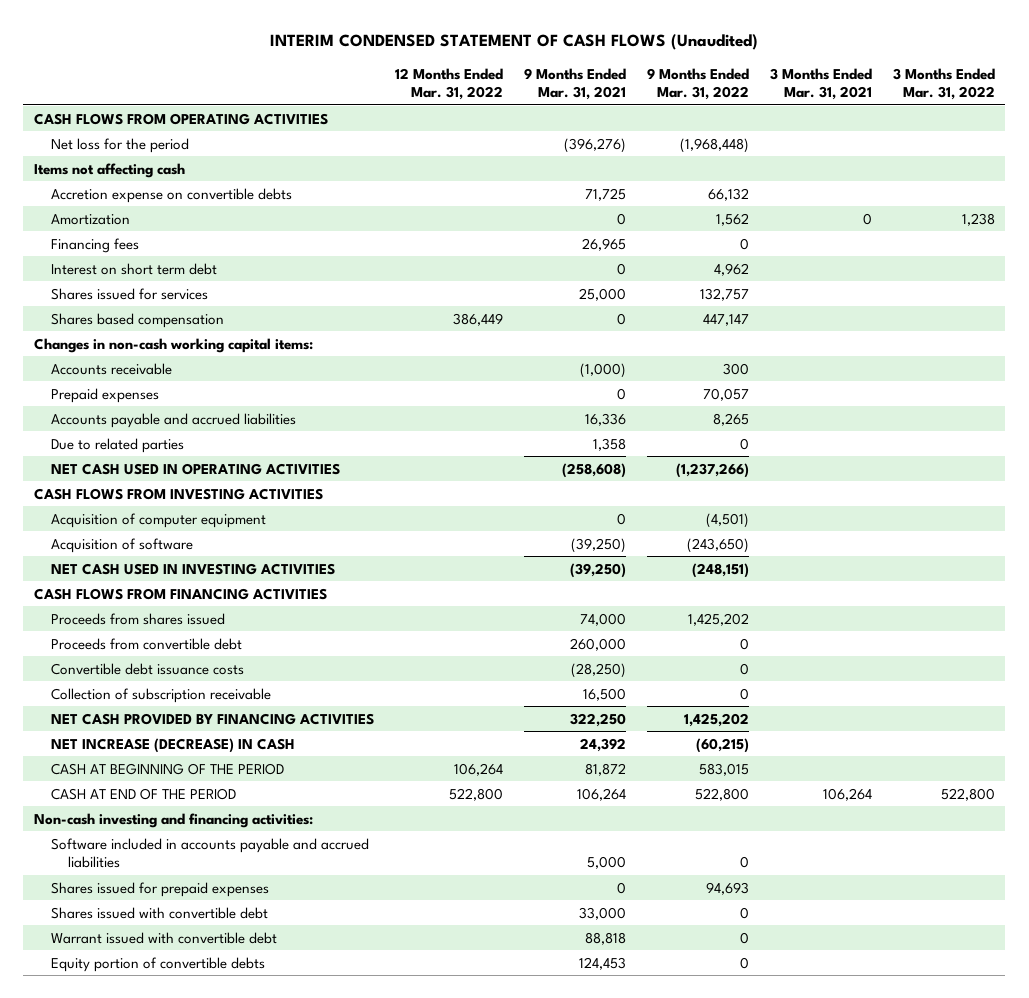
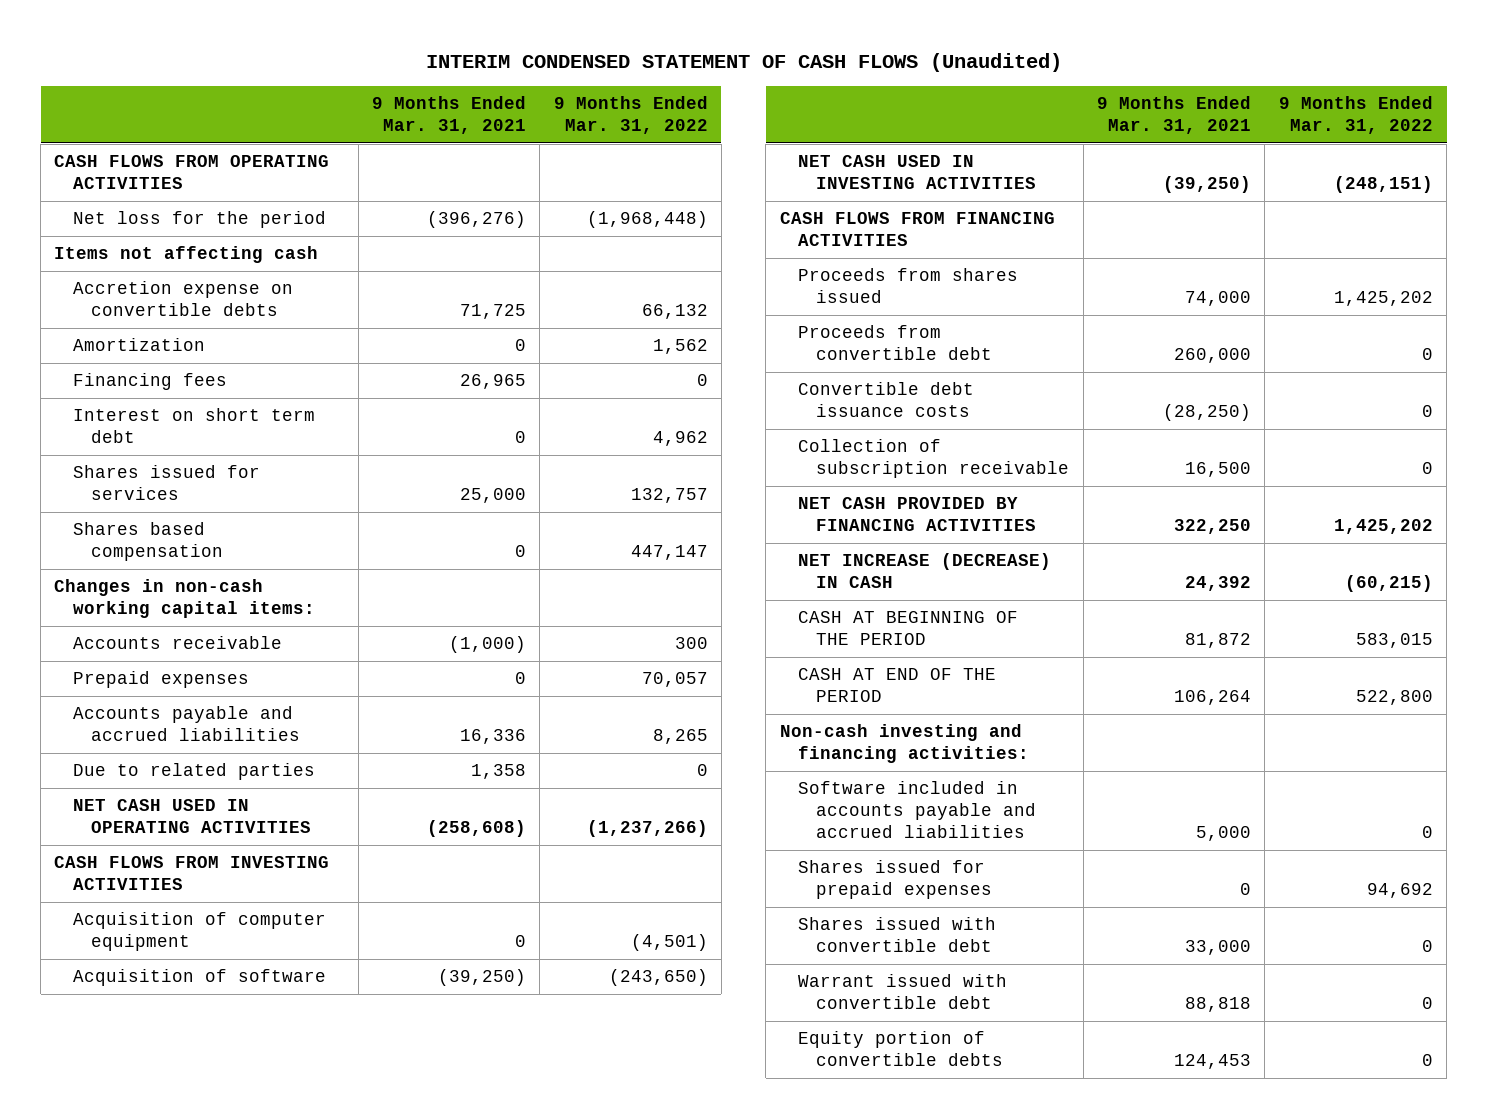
- | 12 Months Ended Mar. 31, 2022 | 9 Months Ended Mar. 31, 2021 | 9 Months Ended Mar. 31, 2022 | 3 Months Ended Mar. 31, 2021 | 3 Months Ended Mar. 31, 2022
+ | 9 Months Ended Mar. 31, 2021 | 9 Months Ended Mar. 31, 2022
- Shares issued for prepaid expenses | | 0 | 94,693 | |
+ Shares issued for prepaid expenses | 0 | 94,692

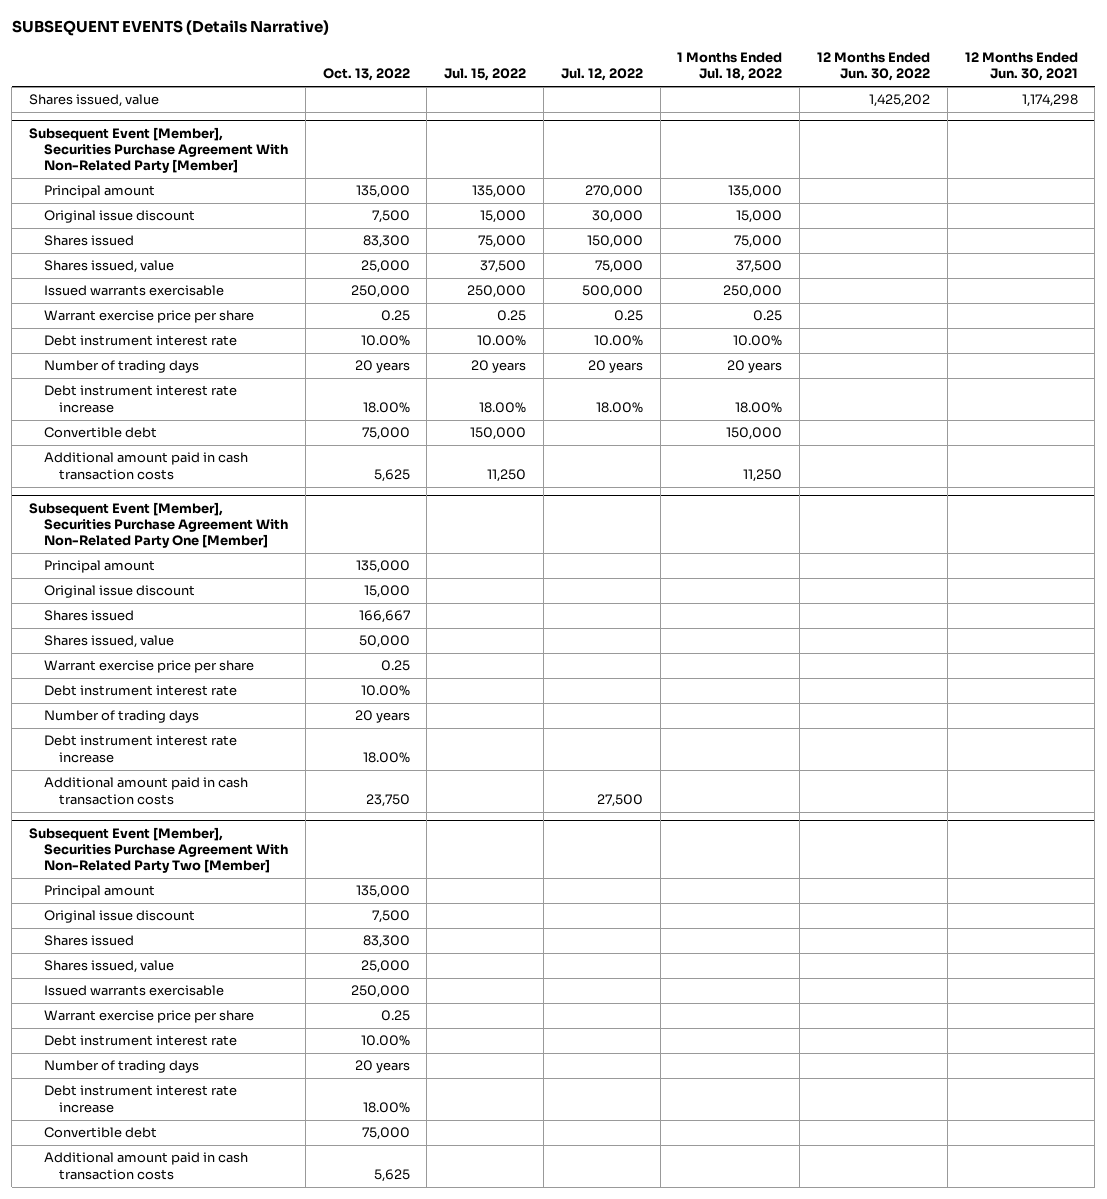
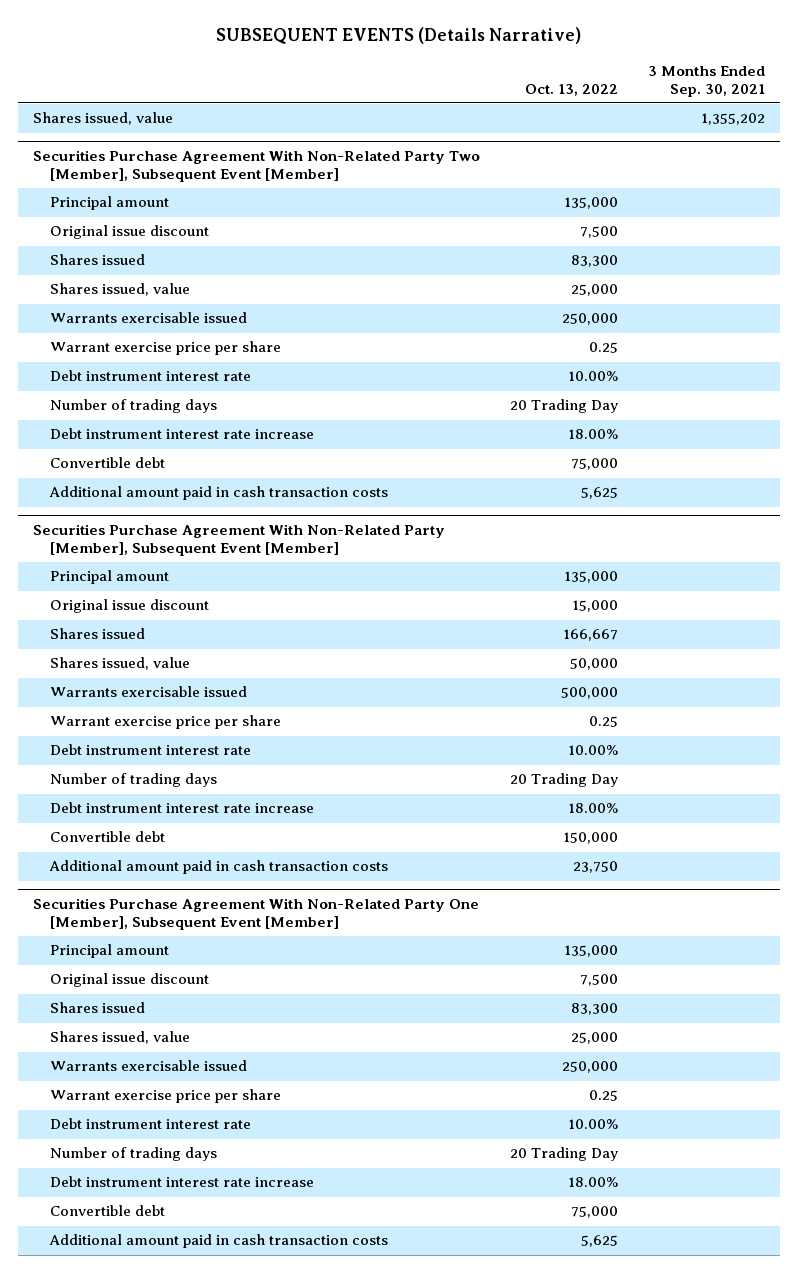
- | Oct. 13, 2022 | Jul. 15, 2022 | Jul. 12, 2022 | 1 Months Ended Jul. 18, 2022 | 12 Months Ended Jun. 30, 2022 | 12 Months Ended Jun. 30, 2021
+ | Oct. 13, 2022 | 3 Months Ended Sep. 30, 2021
- Subsequent Event [Member], Securities Purchase Agreement With Non-Related Party [Member]
+ Securities Purchase Agreement With Non-Related Party Two [Member], Subsequent Event [Member]
- Issued warrants exercisable | 250,000 | 250,000 | 500,000 | 250,000 | |
+ Warrants exercisable issued | 250,000 |
- Number of trading days | 20 years | 20 years | 20 years | 20 years | |
+ Number of trading days | 20 Trading Day |
- Subsequent Event [Member], Securities Purchase Agreement With Non-Related Party One [Member]
+ Securities Purchase Agreement With Non-Related Party [Member], Subsequent Event [Member]
+ Warrants exercisable issued | 500,000 |
- Number of trading days | 20 years | | | | |
+ Number of trading days | 20 Trading Day |
+ Convertible debt | 150,000 |
- Subsequent Event [Member], Securities Purchase Agreement With Non-Related Party Two [Member]
+ Securities Purchase Agreement With Non-Related Party One [Member], Subsequent Event [Member]
- Issued warrants exercisable | 250,000 | | | | |
+ Warrants exercisable issued | 250,000 |
- Number of trading days | 20 years | | | | |
+ Number of trading days | 20 Trading Day |

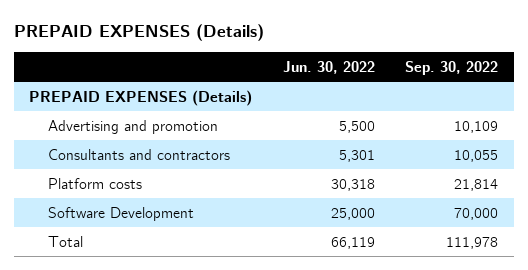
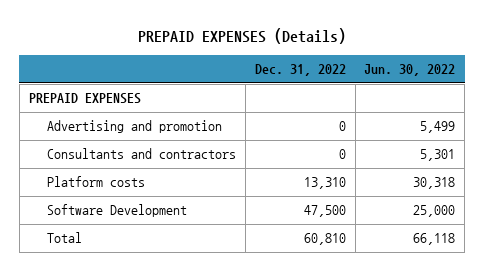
- | Jun. 30, 2022 | Sep. 30, 2022
+ | Dec. 31, 2022 | Jun. 30, 2022
- PREPAID EXPENSES (Details)
- Advertising and promotion | 5,500 | 10,109
+ PREPAID EXPENSES
+ Advertising and promotion | 0 | 5,499
- Total | 66,119 | 111,978
+ Total | 60,810 | 66,118

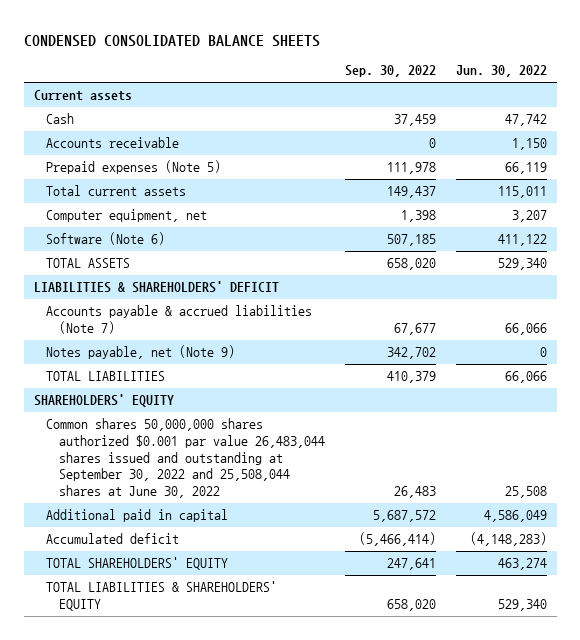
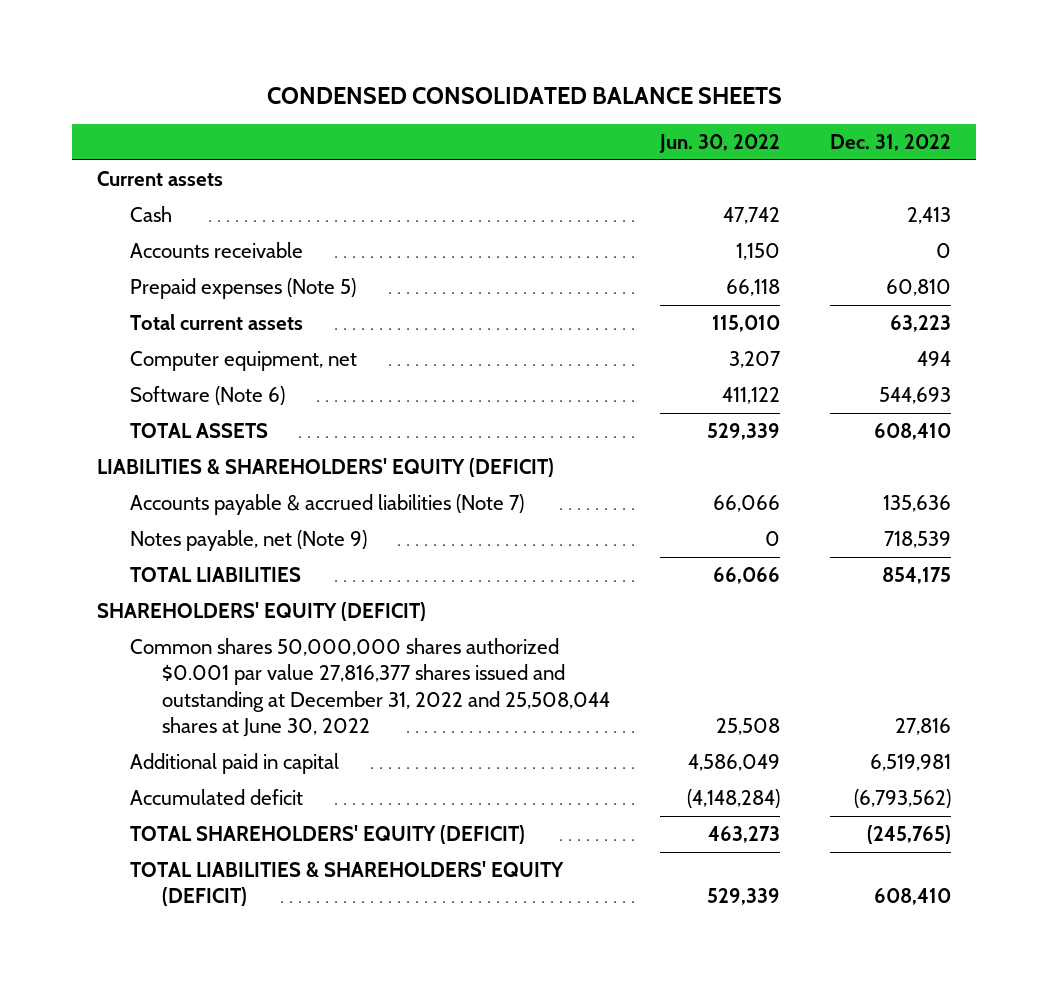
- | Sep. 30, 2022 | Jun. 30, 2022
+ | Jun. 30, 2022 | Dec. 31, 2022
- Prepaid expenses (Note 5) | 111,978 | 66,119
- Total current assets | 149,437 | 115,011
+ Prepaid expenses (Note 5) | 66,118 | 60,810
+ Total current assets | 115,010 | 63,223
- TOTAL ASSETS | 658,020 | 529,340
- LIABILITIES & SHAREHOLDERS' DEFICIT
+ TOTAL ASSETS | 529,339 | 608,410
+ LIABILITIES & SHAREHOLDERS' EQUITY (DEFICIT)
- SHAREHOLDERS' EQUITY
- Common shares 50,000,000 shares authorized $0.001 par value 26,483,044 shares issued and outstanding at September 30, 2022 and 25,508,044 shares at June 30, 2022 | 26,483 | 25,508
+ SHAREHOLDERS' EQUITY (DEFICIT)
+ Common shares 50,000,000 shares authorized $0.001 par value 27,816,377 shares issued and outstanding at December 31, 2022 and 25,508,044 shares at June 30, 2022 | 25,508 | 27,816
- Accumulated deficit | (5,466,414) | (4,148,283)
- TOTAL SHAREHOLDERS' EQUITY | 247,641 | 463,274
- TOTAL LIABILITIES & SHAREHOLDERS' EQUITY | 658,020 | 529,340
+ Accumulated deficit | (4,148,284) | (6,793,562)
+ TOTAL SHAREHOLDERS' EQUITY (DEFICIT) | 463,273 | (245,765)
+ TOTAL LIABILITIES & SHAREHOLDERS' EQUITY (DEFICIT) | 529,339 | 608,410

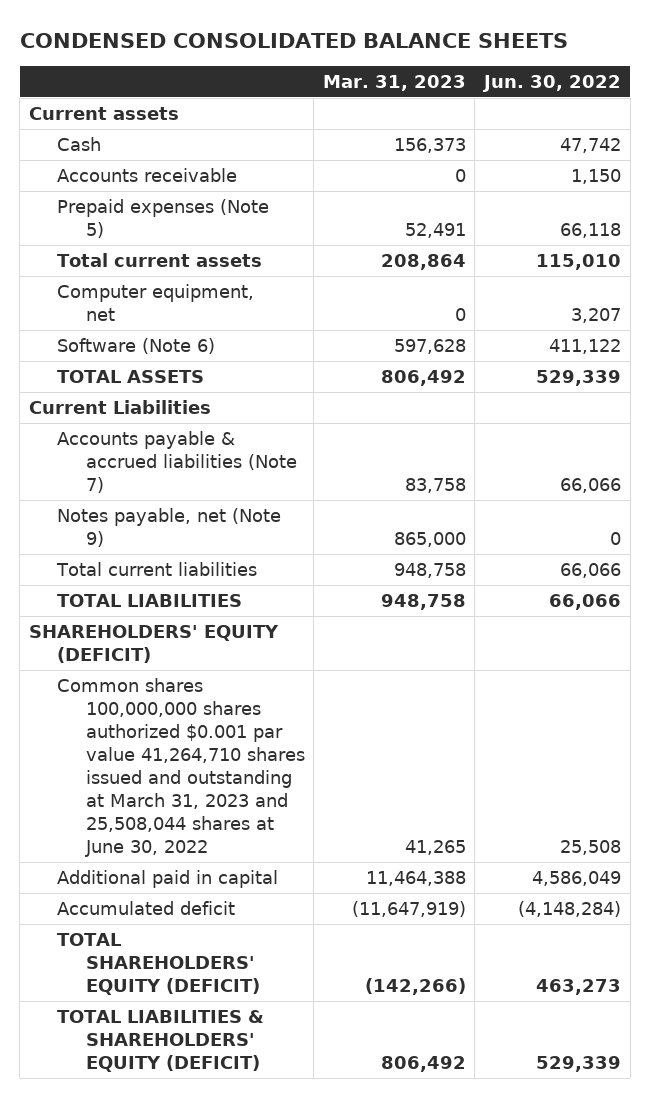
- | Jun. 30, 2022 | Dec. 31, 2022
+ | Mar. 31, 2023 | Jun. 30, 2022
- LIABILITIES & SHAREHOLDERS' EQUITY (DEFICIT)
+ Current Liabilities
+ Total current liabilities | 948,758 | 66,066
- Common shares 50,000,000 shares authorized $0.001 par value 27,816,377 shares issued and outstanding at December 31, 2022 and 25,508,044 shares at June 30, 2022 | 25,508 | 27,816
+ Common shares 100,000,000 shares authorized $0.001 par value 41,264,710 shares issued and outstanding at March 31, 2023 and 25,508,044 shares at June 30, 2022 | 41,265 | 25,508

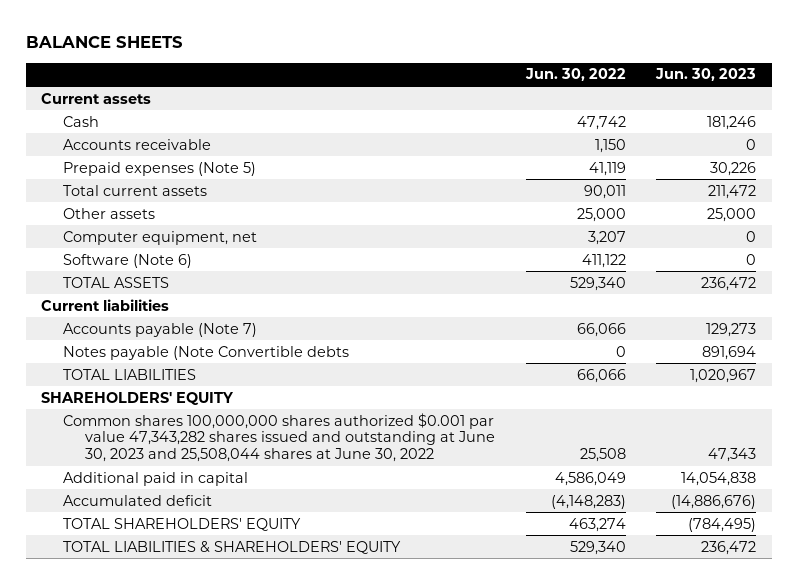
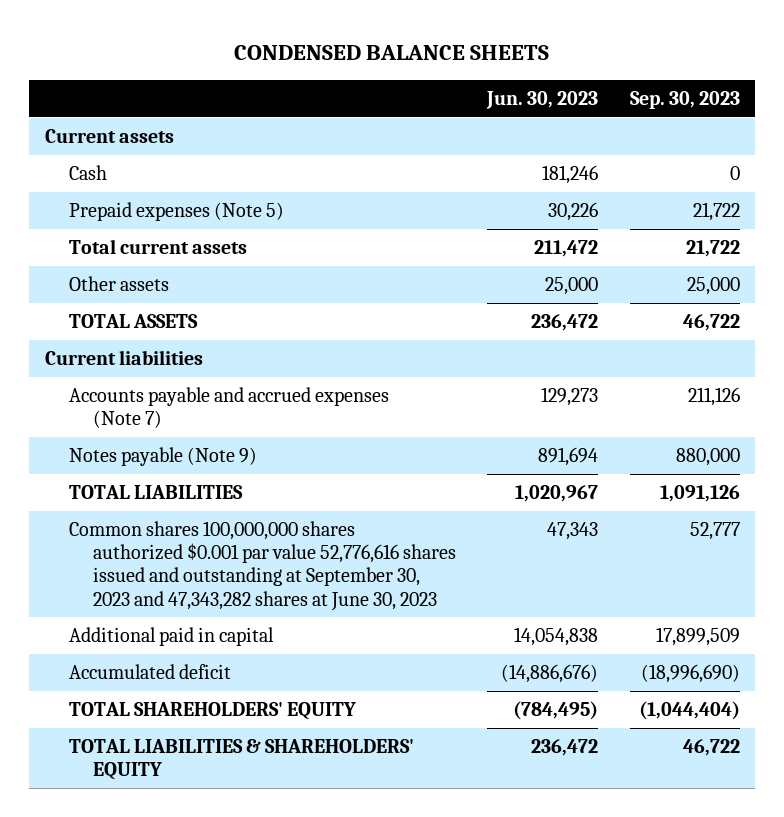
- BALANCE SHEETS
+ CONDENSED BALANCE SHEETS
- | Jun. 30, 2022 | Jun. 30, 2023
+ | Jun. 30, 2023 | Sep. 30, 2023
- Accounts receivable | 1,150 | 0
- Computer equipment, net | 3,207 | 0
- Software (Note 6) | 411,122 | 0
- Accounts payable (Note 7) | 66,066 | 129,273
- Notes payable (Note Convertible debts | 0 | 891,694
+ Accounts payable and accrued expenses (Note 7) | 129,273 | 211,126
+ Notes payable (Note 9) | 891,694 | 880,000
- SHAREHOLDERS' EQUITY
- Common shares 100,000,000 shares authorized $0.001 par value 47,343,282 shares issued and outstanding at June 30, 2023 and 25,508,044 shares at June 30, 2022 | 25,508 | 47,343
+ Common shares 100,000,000 shares authorized $0.001 par value 52,776,616 shares issued and outstanding at September 30, 2023 and 47,343,282 shares at June 30, 2023 | 47,343 | 52,777

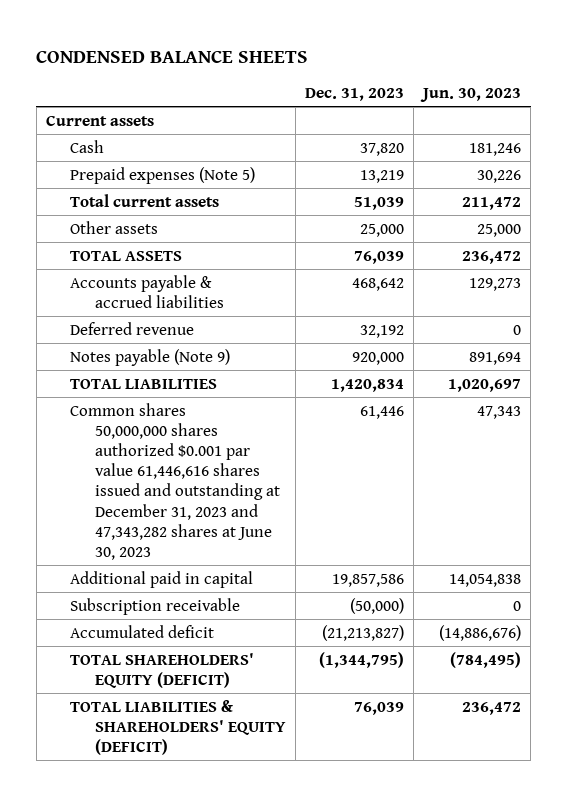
- | Jun. 30, 2023 | Sep. 30, 2023
+ | Dec. 31, 2023 | Jun. 30, 2023
- Current liabilities
- Accounts payable and accrued expenses (Note 7) | 129,273 | 211,126
+ Accounts payable & accrued liabilities | 468,642 | 129,273
+ Deferred revenue | 32,192 | 0
- TOTAL LIABILITIES | 1,020,967 | 1,091,126
- Common shares 100,000,000 shares authorized $0.001 par value 52,776,616 shares issued and outstanding at September 30, 2023 and 47,343,282 shares at June 30, 2023 | 47,343 | 52,777
+ TOTAL LIABILITIES | 1,420,834 | 1,020,697
+ Common shares 50,000,000 shares authorized $0.001 par value 61,446,616 shares issued and outstanding at December 31, 2023 and 47,343,282 shares at June 30, 2023 | 61,446 | 47,343
+ Subscription receivable | (50,000) | 0
- TOTAL SHAREHOLDERS' EQUITY | (784,495) | (1,044,404)
- TOTAL LIABILITIES & SHAREHOLDERS' EQUITY | 236,472 | 46,722
+ TOTAL SHAREHOLDERS' EQUITY (DEFICIT) | (1,344,795) | (784,495)
+ TOTAL LIABILITIES & SHAREHOLDERS' EQUITY (DEFICIT) | 76,039 | 236,472

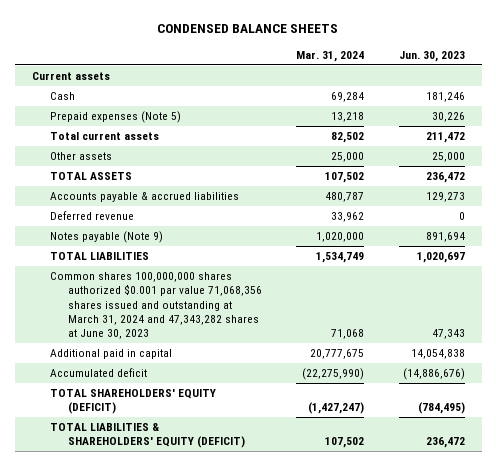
- | Dec. 31, 2023 | Jun. 30, 2023
+ | Mar. 31, 2024 | Jun. 30, 2023
- Common shares 50,000,000 shares authorized $0.001 par value 61,446,616 shares issued and outstanding at December 31, 2023 and 47,343,282 shares at June 30, 2023 | 61,446 | 47,343
+ Common shares 100,000,000 shares authorized $0.001 par value 71,068,356 shares issued and outstanding at March 31, 2024 and 47,343,282 shares at June 30, 2023 | 71,068 | 47,343
- Subscription receivable | (50,000) | 0

